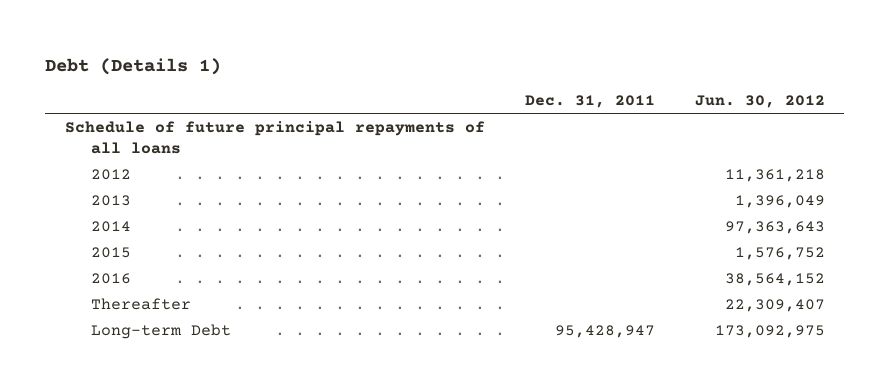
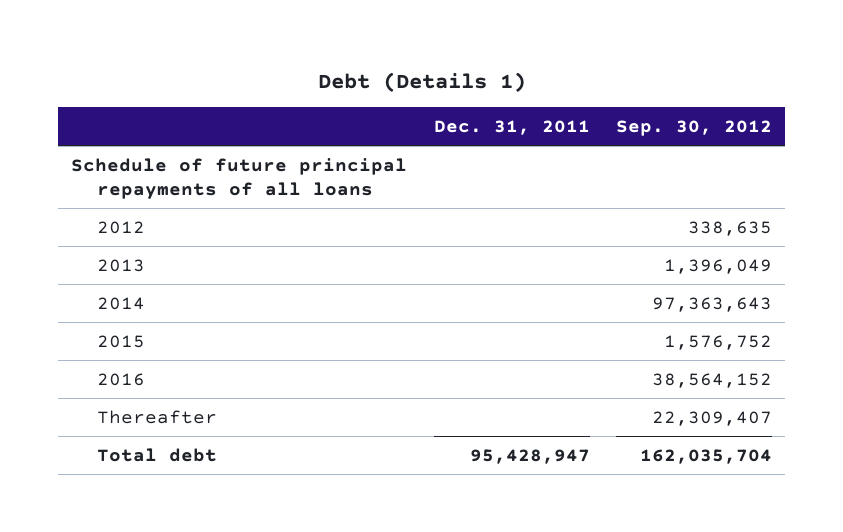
- | Dec. 31, 2011 | Jun. 30, 2012
+ | Dec. 31, 2011 | Sep. 30, 2012
- Long-term Debt | 95,428,947 | 173,092,975
+ Total debt | 95,428,947 | 162,035,704

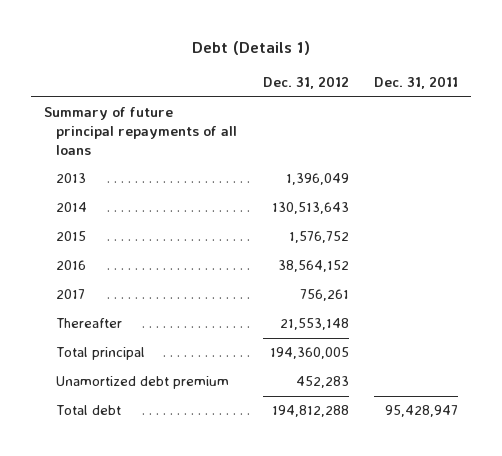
- | Dec. 31, 2011 | Sep. 30, 2012
+ | Dec. 31, 2012 | Dec. 31, 2011
- Schedule of future principal repayments of all loans
- 2012 | | 338,635
+ Summary of future principal repayments of all loans
+ 2017 | 756,261 |
+ Total principal | 194,360,005 |
+ Unamortized debt premium | 452,283 |

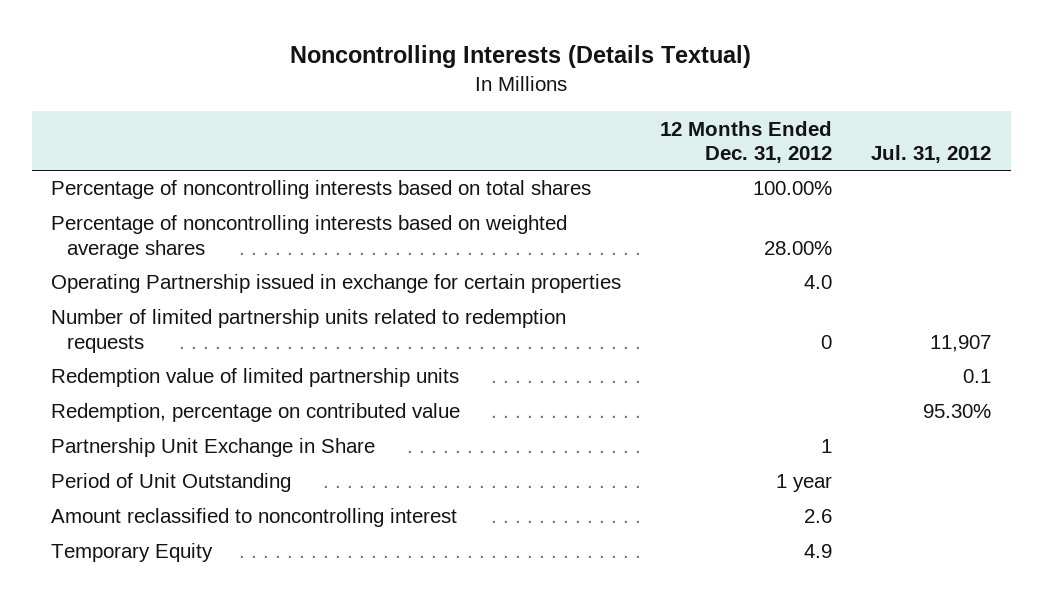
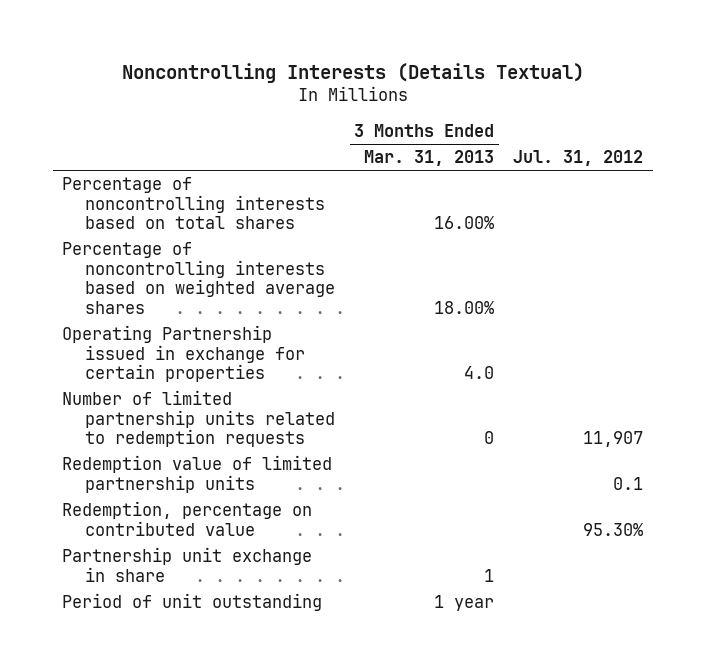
- | 12 Months Ended Dec. 31, 2012 | Jul. 31, 2012
+ | 3 Months Ended Mar. 31, 2013 | Jul. 31, 2012
- Partnership Unit Exchange in Share | 1 |
- Period of Unit Outstanding | 1 year |
- Amount reclassified to noncontrolling interest | 2.6 |
- Temporary Equity | 4.9 |
+ Partnership unit exchange in share | 1 |
+ Period of unit outstanding | 1 year |

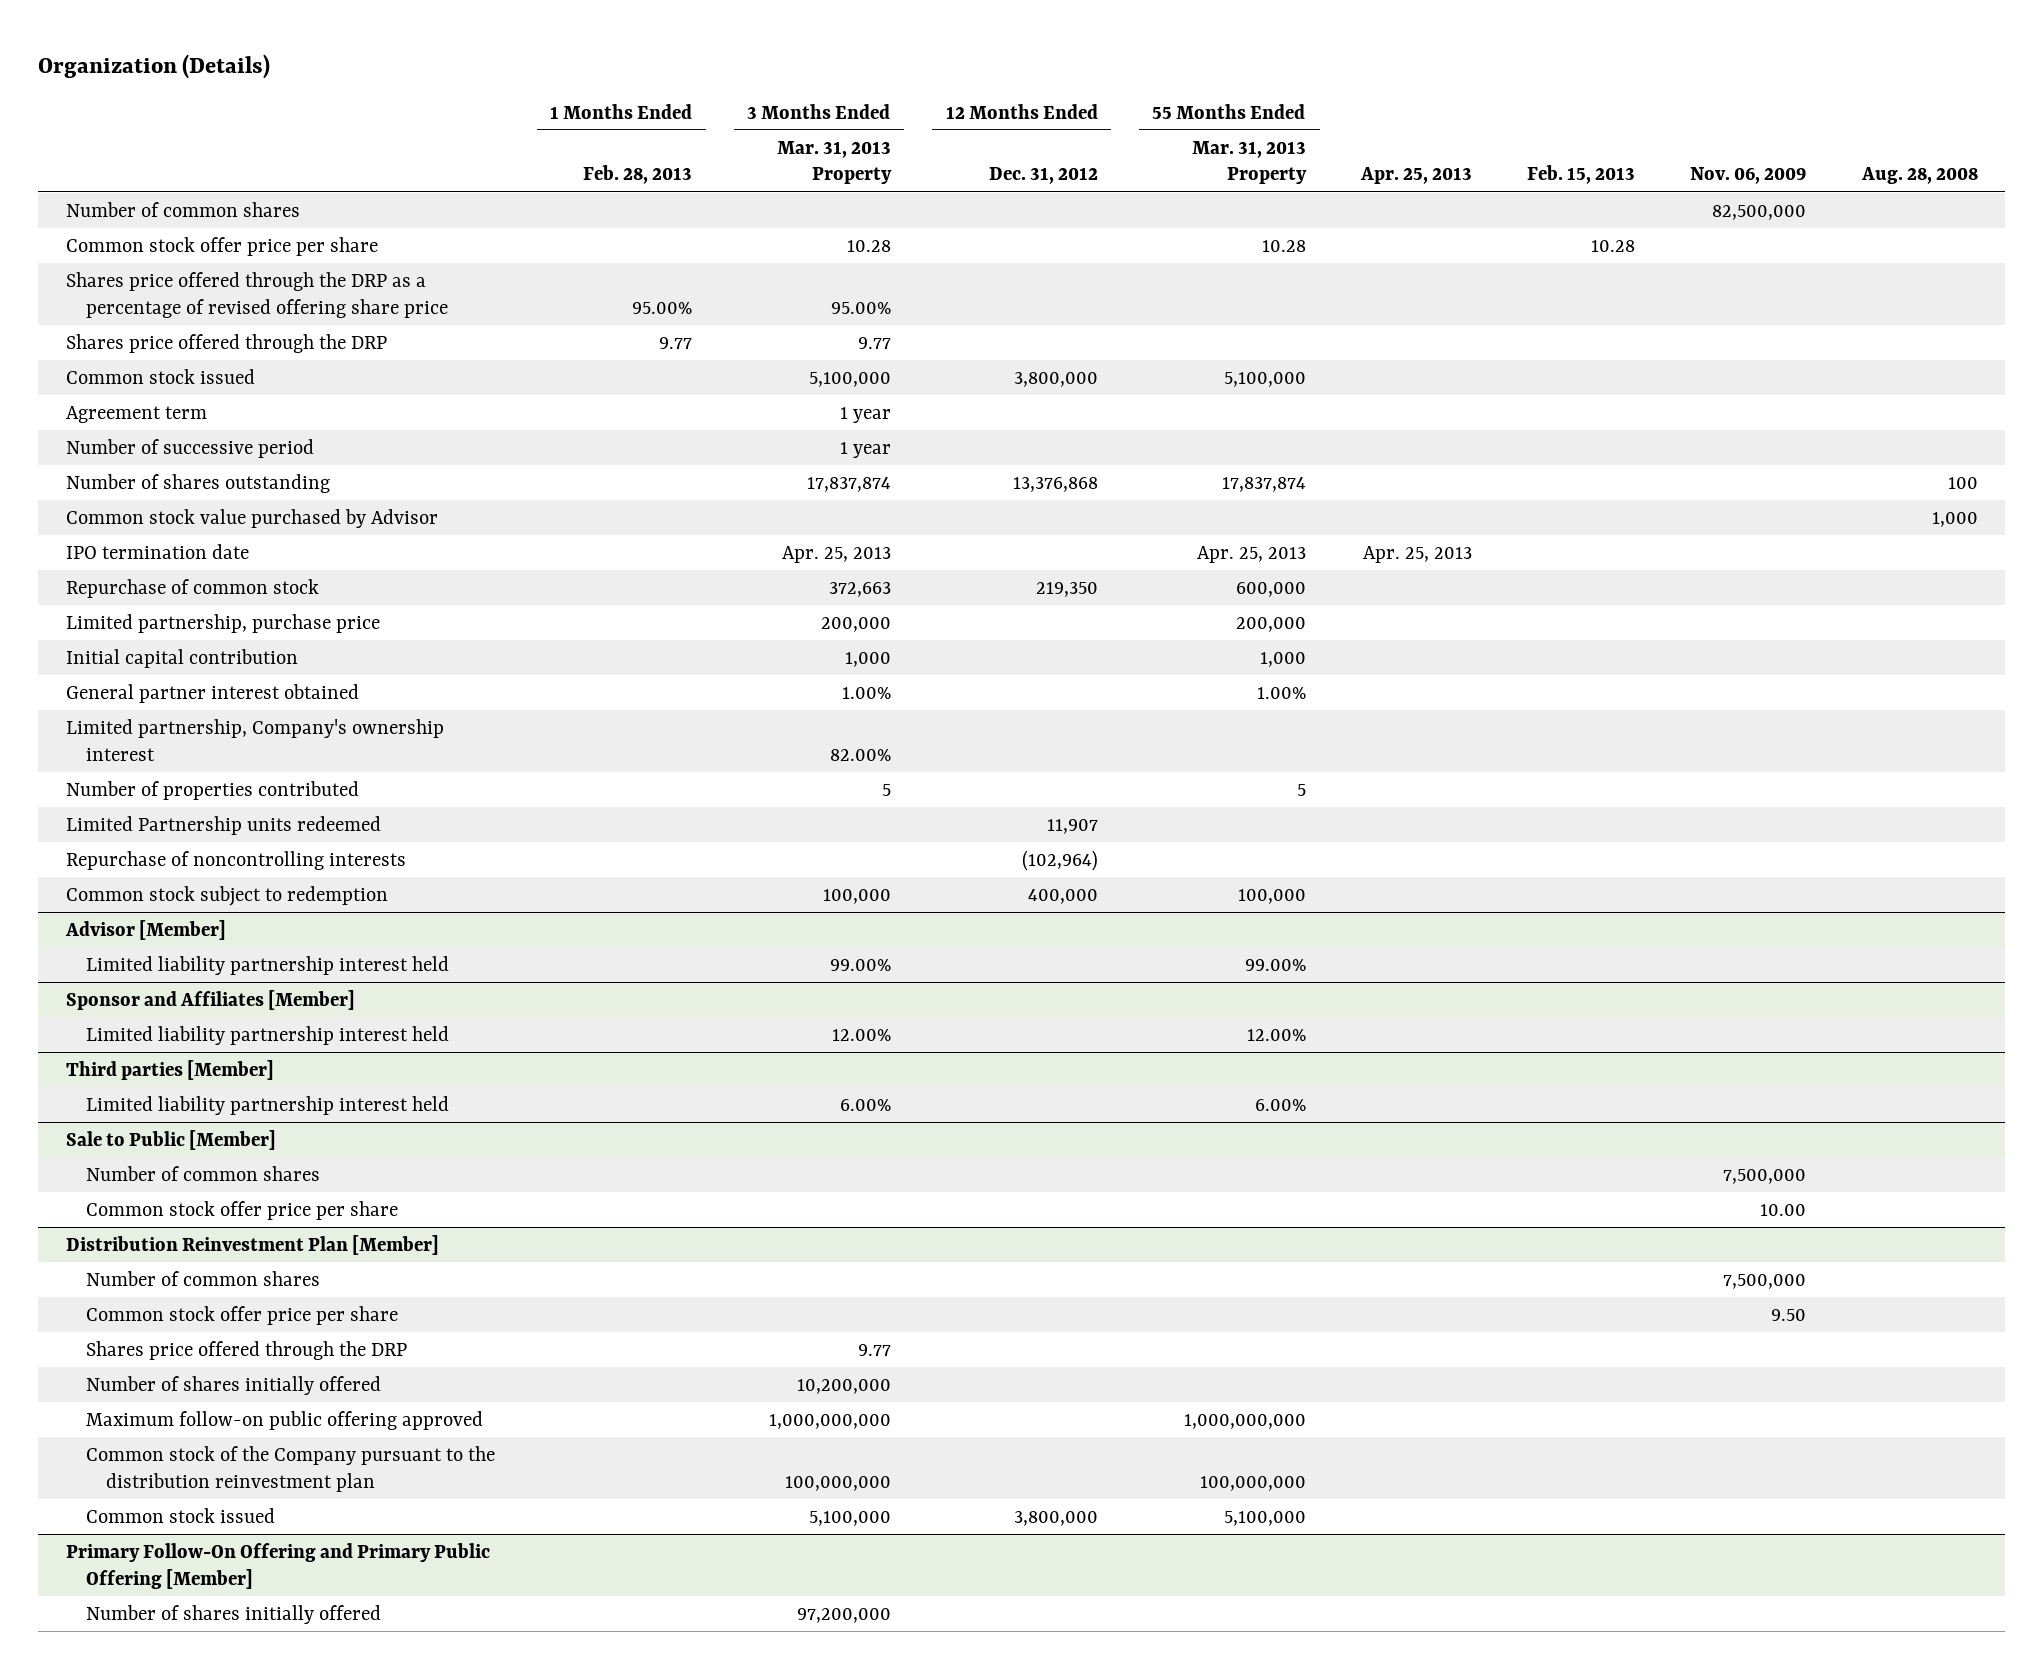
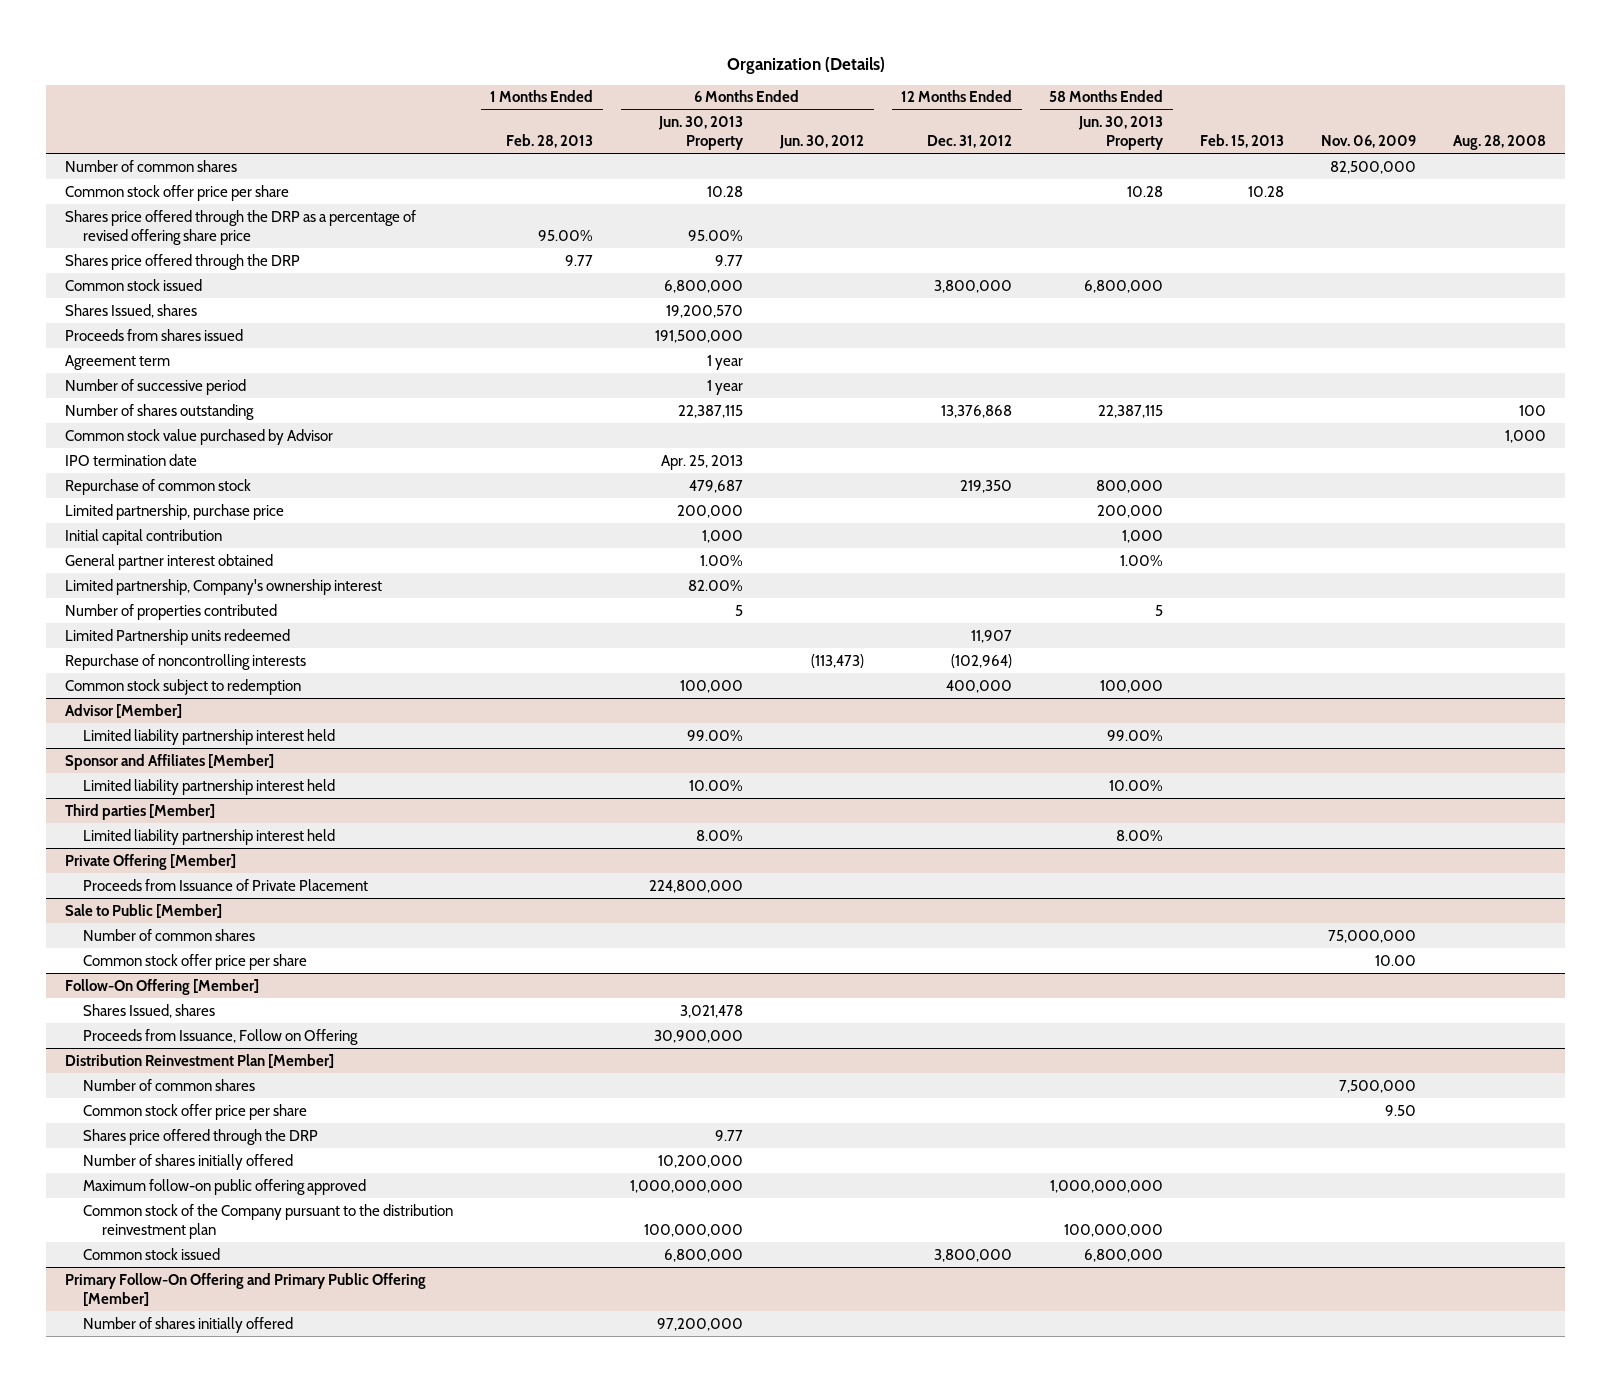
- | 1 Months Ended Feb. 28, 2013 | 3 Months Ended Mar. 31, 2013 Property | 12 Months Ended Dec. 31, 2012 | 55 Months Ended Mar. 31, 2013 Property | Apr. 25, 2013 | Feb. 15, 2013 | Nov. 06, 2009 | Aug. 28, 2008
+ | 1 Months Ended Feb. 28, 2013 | 6 Months Ended Jun. 30, 2013 Property | 6 Months Ended Jun. 30, 2012 | 12 Months Ended Dec. 31, 2012 | 58 Months Ended Jun. 30, 2013 Property | Feb. 15, 2013 | Nov. 06, 2009 | Aug. 28, 2008
+ Shares Issued, shares | | 19,200,570 | | | | | |
+ Proceeds from shares issued | | 191,500,000 | | | | | |
+ Private Offering [Member]
+ Proceeds from Issuance of Private Placement | | 224,800,000 | | | | | |
@ Sale to Public [Member]
- Number of common shares | | | | | | | 7,500,000 |
+ Number of common shares | | | | | | | 75,000,000 |
+ Follow-On Offering [Member]
+ Shares Issued, shares | | 3,021,478 | | | | | |
+ Proceeds from Issuance, Follow on Offering | | 30,900,000 | | | | | |

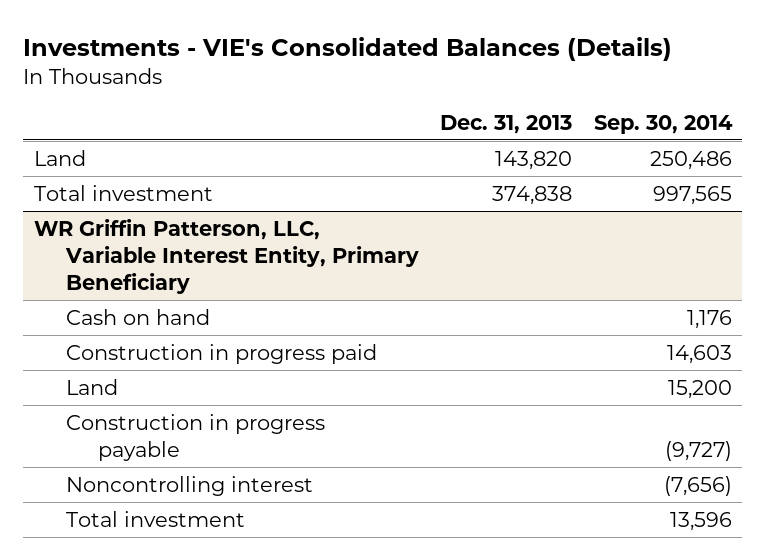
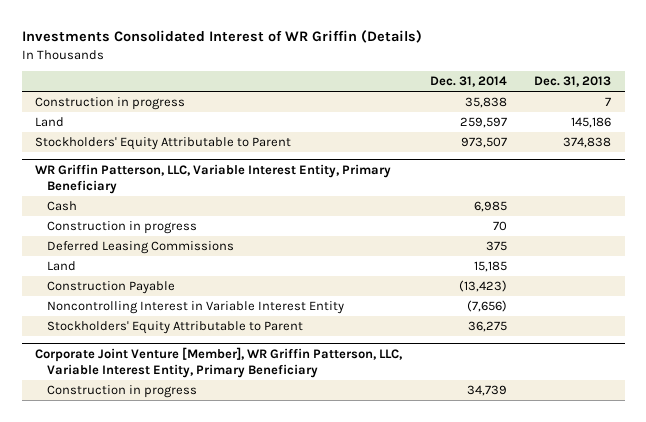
- Investments - VIE's Consolidated Balances (Details)
+ Investments Consolidated Interest of WR Griffin (Details)
- | Dec. 31, 2013 | Sep. 30, 2014
+ | Dec. 31, 2014 | Dec. 31, 2013
- Land | 143,820 | 250,486
- Total investment | 374,838 | 997,565
+ Construction in progress | 35,838 | 7
+ Land | 259,597 | 145,186
+ Stockholders' Equity Attributable to Parent | 973,507 | 374,838
@ WR Griffin Patterson, LLC, Variable Interest Entity, Primary Beneficiary
- Cash on hand | | 1,176
- Construction in progress paid | | 14,603
+ Cash | 6,985 |
+ Construction in progress | 70 |
+ Deferred Leasing Commissions | 375 |
- Construction in progress payable | | (9,727)
- Noncontrolling interest | | (7,656)
- Total investment | | 13,596
+ Construction Payable | (13,423) |
+ Noncontrolling Interest in Variable Interest Entity | (7,656) |
+ Stockholders' Equity Attributable to Parent | 36,275 |
+ Corporate Joint Venture [Member], WR Griffin Patterson, LLC, Variable Interest Entity, Primary Beneficiary
+ Construction in progress | 34,739 |

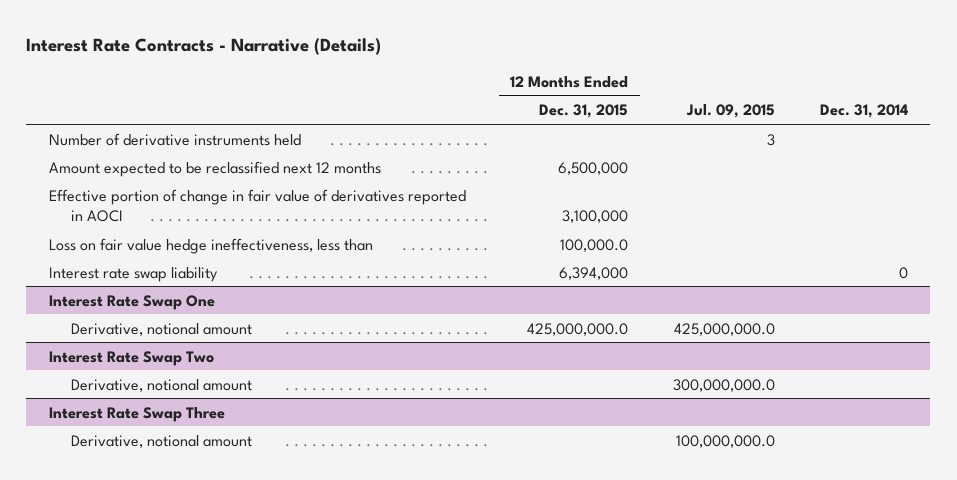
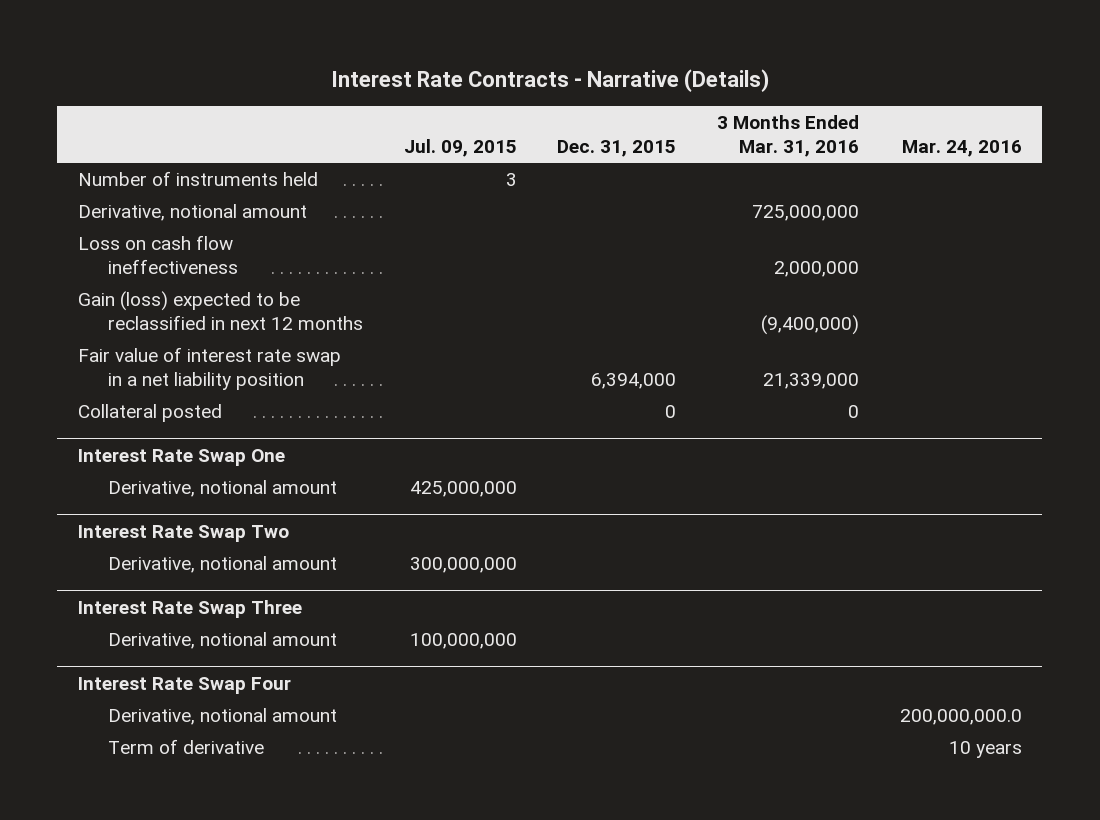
- | 12 Months Ended Dec. 31, 2015 | Jul. 09, 2015 | Dec. 31, 2014
+ | Jul. 09, 2015 | Dec. 31, 2015 | 3 Months Ended Mar. 31, 2016 | Mar. 24, 2016
- Number of derivative instruments held | | 3 |
- Amount expected to be reclassified next 12 months | 6,500,000 | |
- Effective portion of change in fair value of derivatives reported in AOCI | 3,100,000 | |
- Loss on fair value hedge ineffectiveness, less than | 100,000.0 | |
- Interest rate swap liability | 6,394,000 | | 0
+ Number of instruments held | 3 | | |
+ Derivative, notional amount | | | 725,000,000 |
+ Loss on cash flow ineffectiveness | | | 2,000,000 |
+ Gain (loss) expected to be reclassified in next 12 months | | | (9,400,000) |
+ Fair value of interest rate swap in a net liability position | | 6,394,000 | 21,339,000 |
+ Collateral posted | | 0 | 0 |
@ Interest Rate Swap One
- Derivative, notional amount | 425,000,000.0 | 425,000,000.0 |
+ Derivative, notional amount | 425,000,000 | | |
@ Interest Rate Swap Two
- Derivative, notional amount | | 300,000,000.0 |
+ Derivative, notional amount | 300,000,000 | | |
@ Interest Rate Swap Three
- Derivative, notional amount | | 100,000,000.0 |
+ Derivative, notional amount | 100,000,000 | | |
+ Interest Rate Swap Four
+ Derivative, notional amount | | | | 200,000,000.0
+ Term of derivative | | | | 10 years

